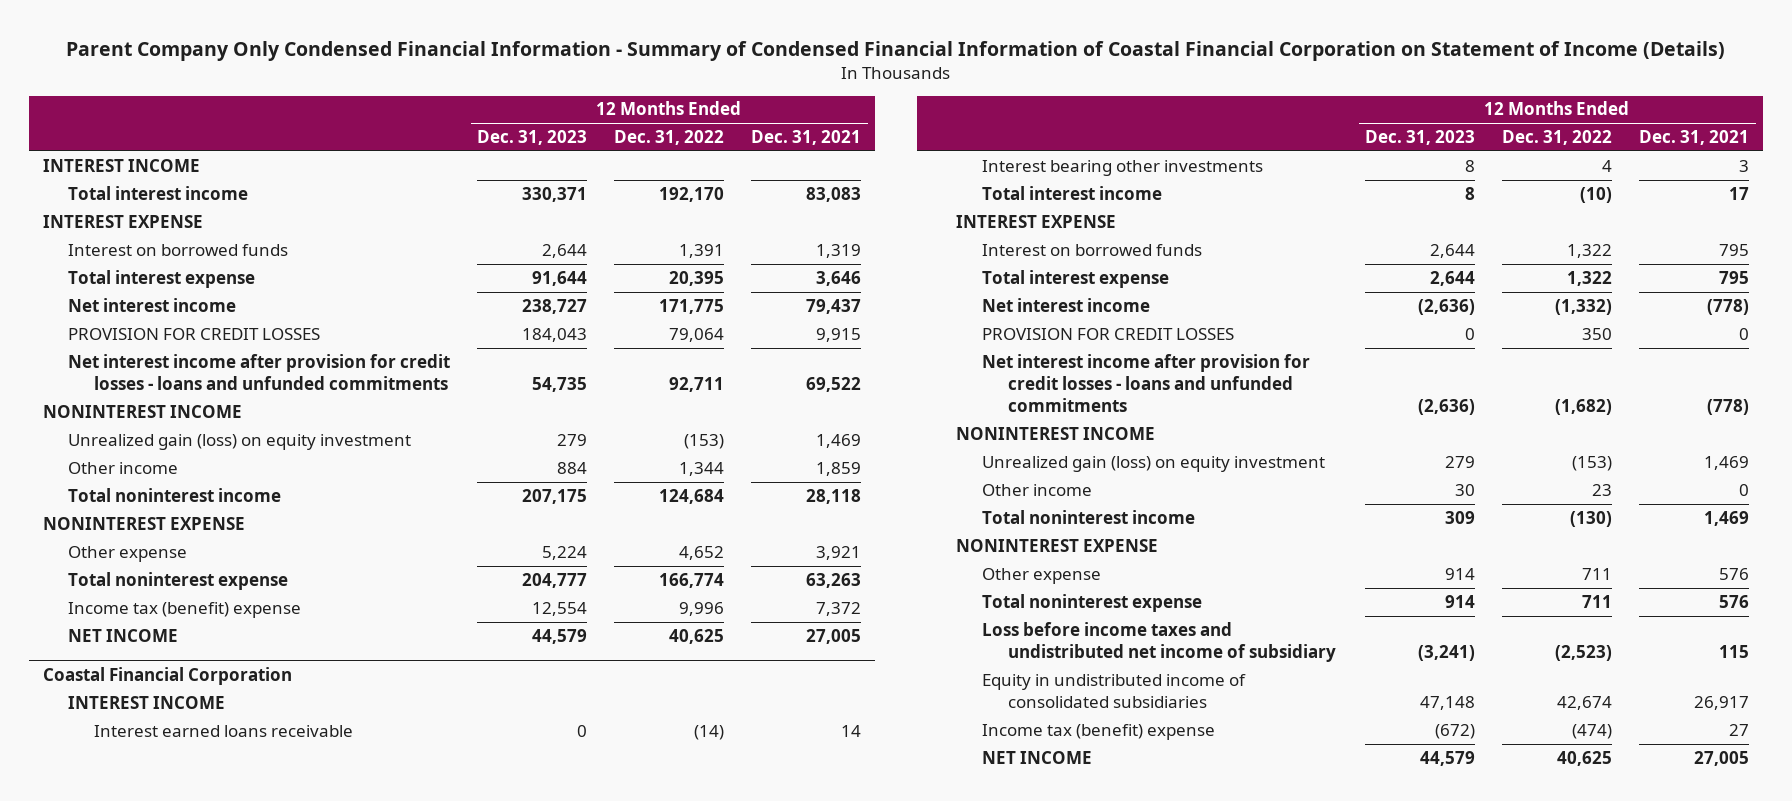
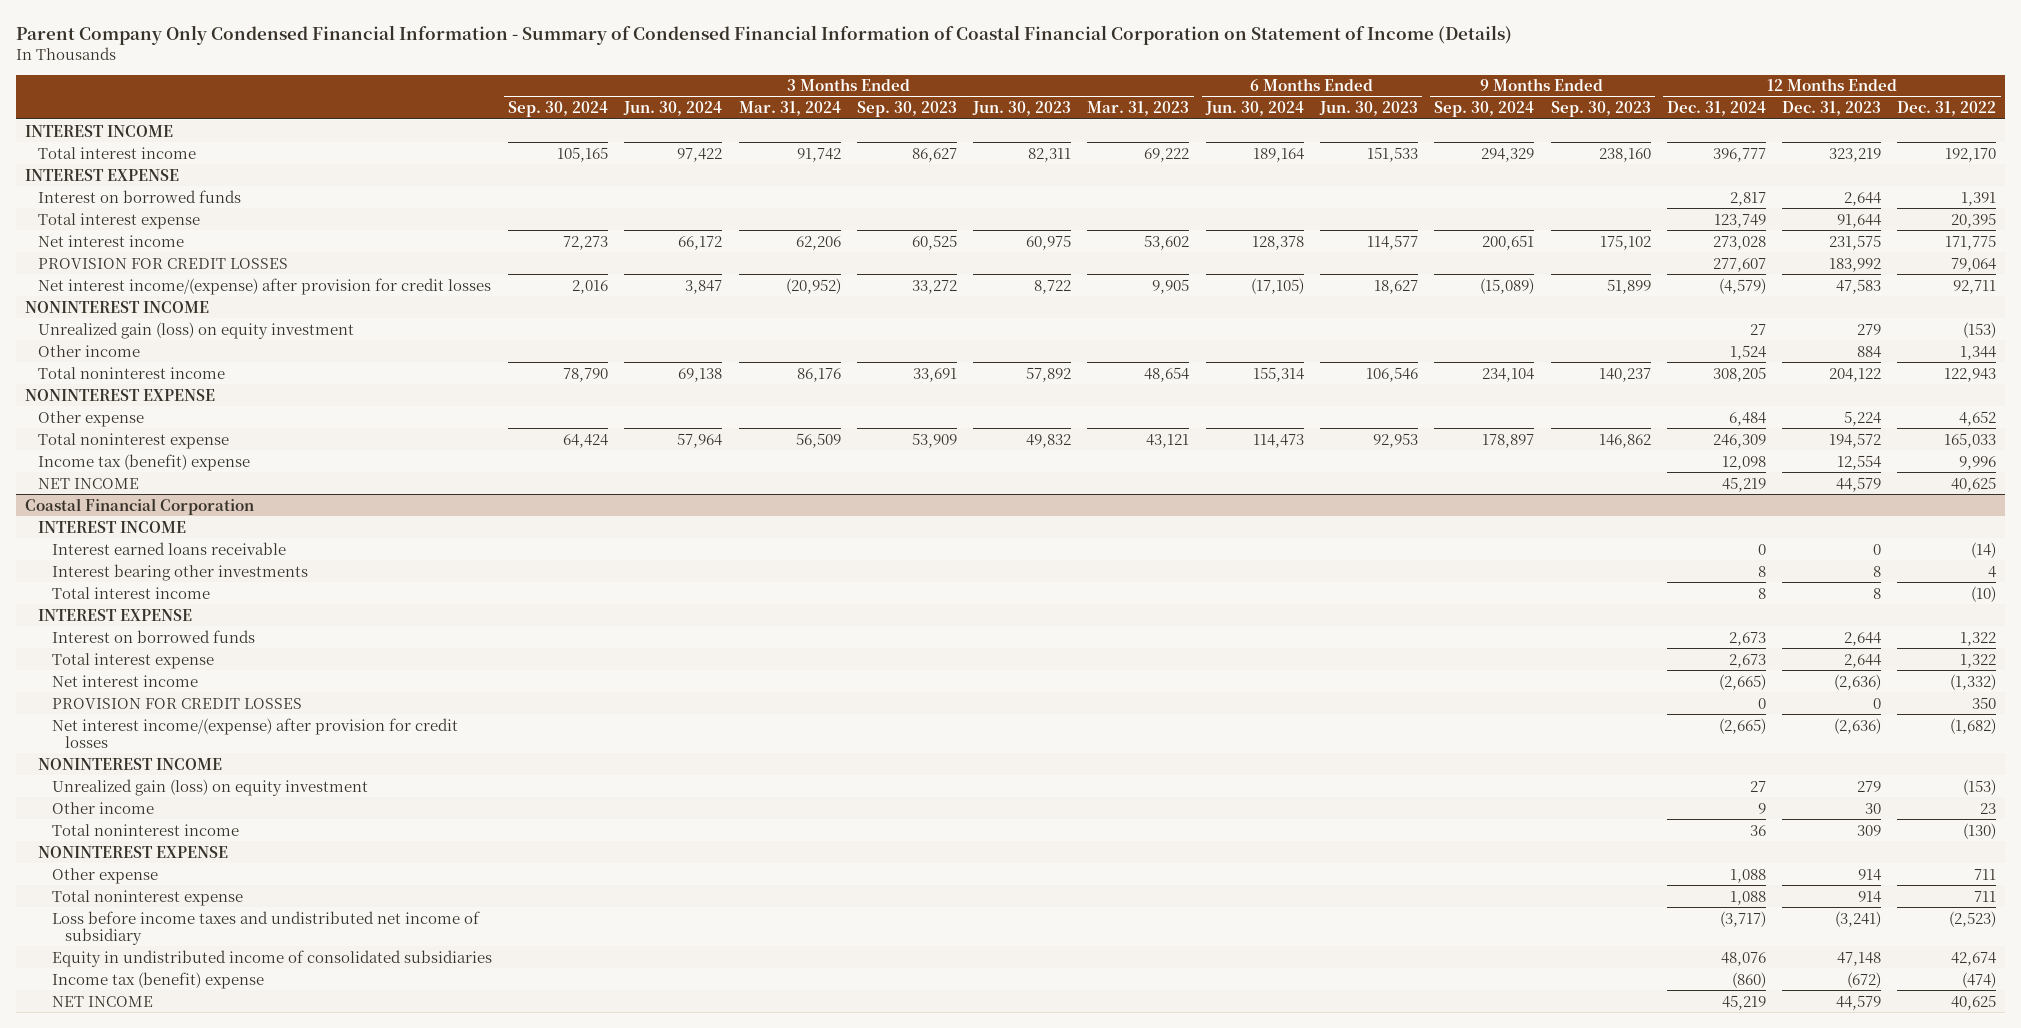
- | 12 Months Ended Dec. 31, 2023 | 12 Months Ended Dec. 31, 2022 | 12 Months Ended Dec. 31, 2021
+ | 3 Months Ended Sep. 30, 2024 | 3 Months Ended Jun. 30, 2024 | 3 Months Ended Mar. 31, 2024 | 3 Months Ended Sep. 30, 2023 | 3 Months Ended Jun. 30, 2023 | 3 Months Ended Mar. 31, 2023 | 6 Months Ended Jun. 30, 2024 | 6 Months Ended Jun. 30, 2023 | 9 Months Ended Sep. 30, 2024 | 9 Months Ended Sep. 30, 2023 | 12 Months Ended Dec. 31, 2024 | 12 Months Ended Dec. 31, 2023 | 12 Months Ended Dec. 31, 2022
- Total interest income | 330,371 | 192,170 | 83,083
+ Total interest income | 105,165 | 97,422 | 91,742 | 86,627 | 82,311 | 69,222 | 189,164 | 151,533 | 294,329 | 238,160 | 396,777 | 323,219 | 192,170
- Net interest income | 238,727 | 171,775 | 79,437
- PROVISION FOR CREDIT LOSSES | 184,043 | 79,064 | 9,915
- Net interest income after provision for credit losses - loans and unfunded commitments | 54,735 | 92,711 | 69,522
+ Net interest income | 72,273 | 66,172 | 62,206 | 60,525 | 60,975 | 53,602 | 128,378 | 114,577 | 200,651 | 175,102 | 273,028 | 231,575 | 171,775
+ PROVISION FOR CREDIT LOSSES | | | | | | | | | | | 277,607 | 183,992 | 79,064
+ Net interest income/(expense) after provision for credit losses | 2,016 | 3,847 | (20,952) | 33,272 | 8,722 | 9,905 | (17,105) | 18,627 | (15,089) | 51,899 | (4,579) | 47,583 | 92,711
- Total noninterest income | 207,175 | 124,684 | 28,118
+ Total noninterest income | 78,790 | 69,138 | 86,176 | 33,691 | 57,892 | 48,654 | 155,314 | 106,546 | 234,104 | 140,237 | 308,205 | 204,122 | 122,943
- Total noninterest expense | 204,777 | 166,774 | 63,263
+ Total noninterest expense | 64,424 | 57,964 | 56,509 | 53,909 | 49,832 | 43,121 | 114,473 | 92,953 | 178,897 | 146,862 | 246,309 | 194,572 | 165,033
@ Coastal Financial Corporation
- Net interest income after provision for credit losses - loans and unfunded commitments | (2,636) | (1,682) | (778)
+ Net interest income/(expense) after provision for credit losses | | | | | | | | | | | (2,665) | (2,636) | (1,682)

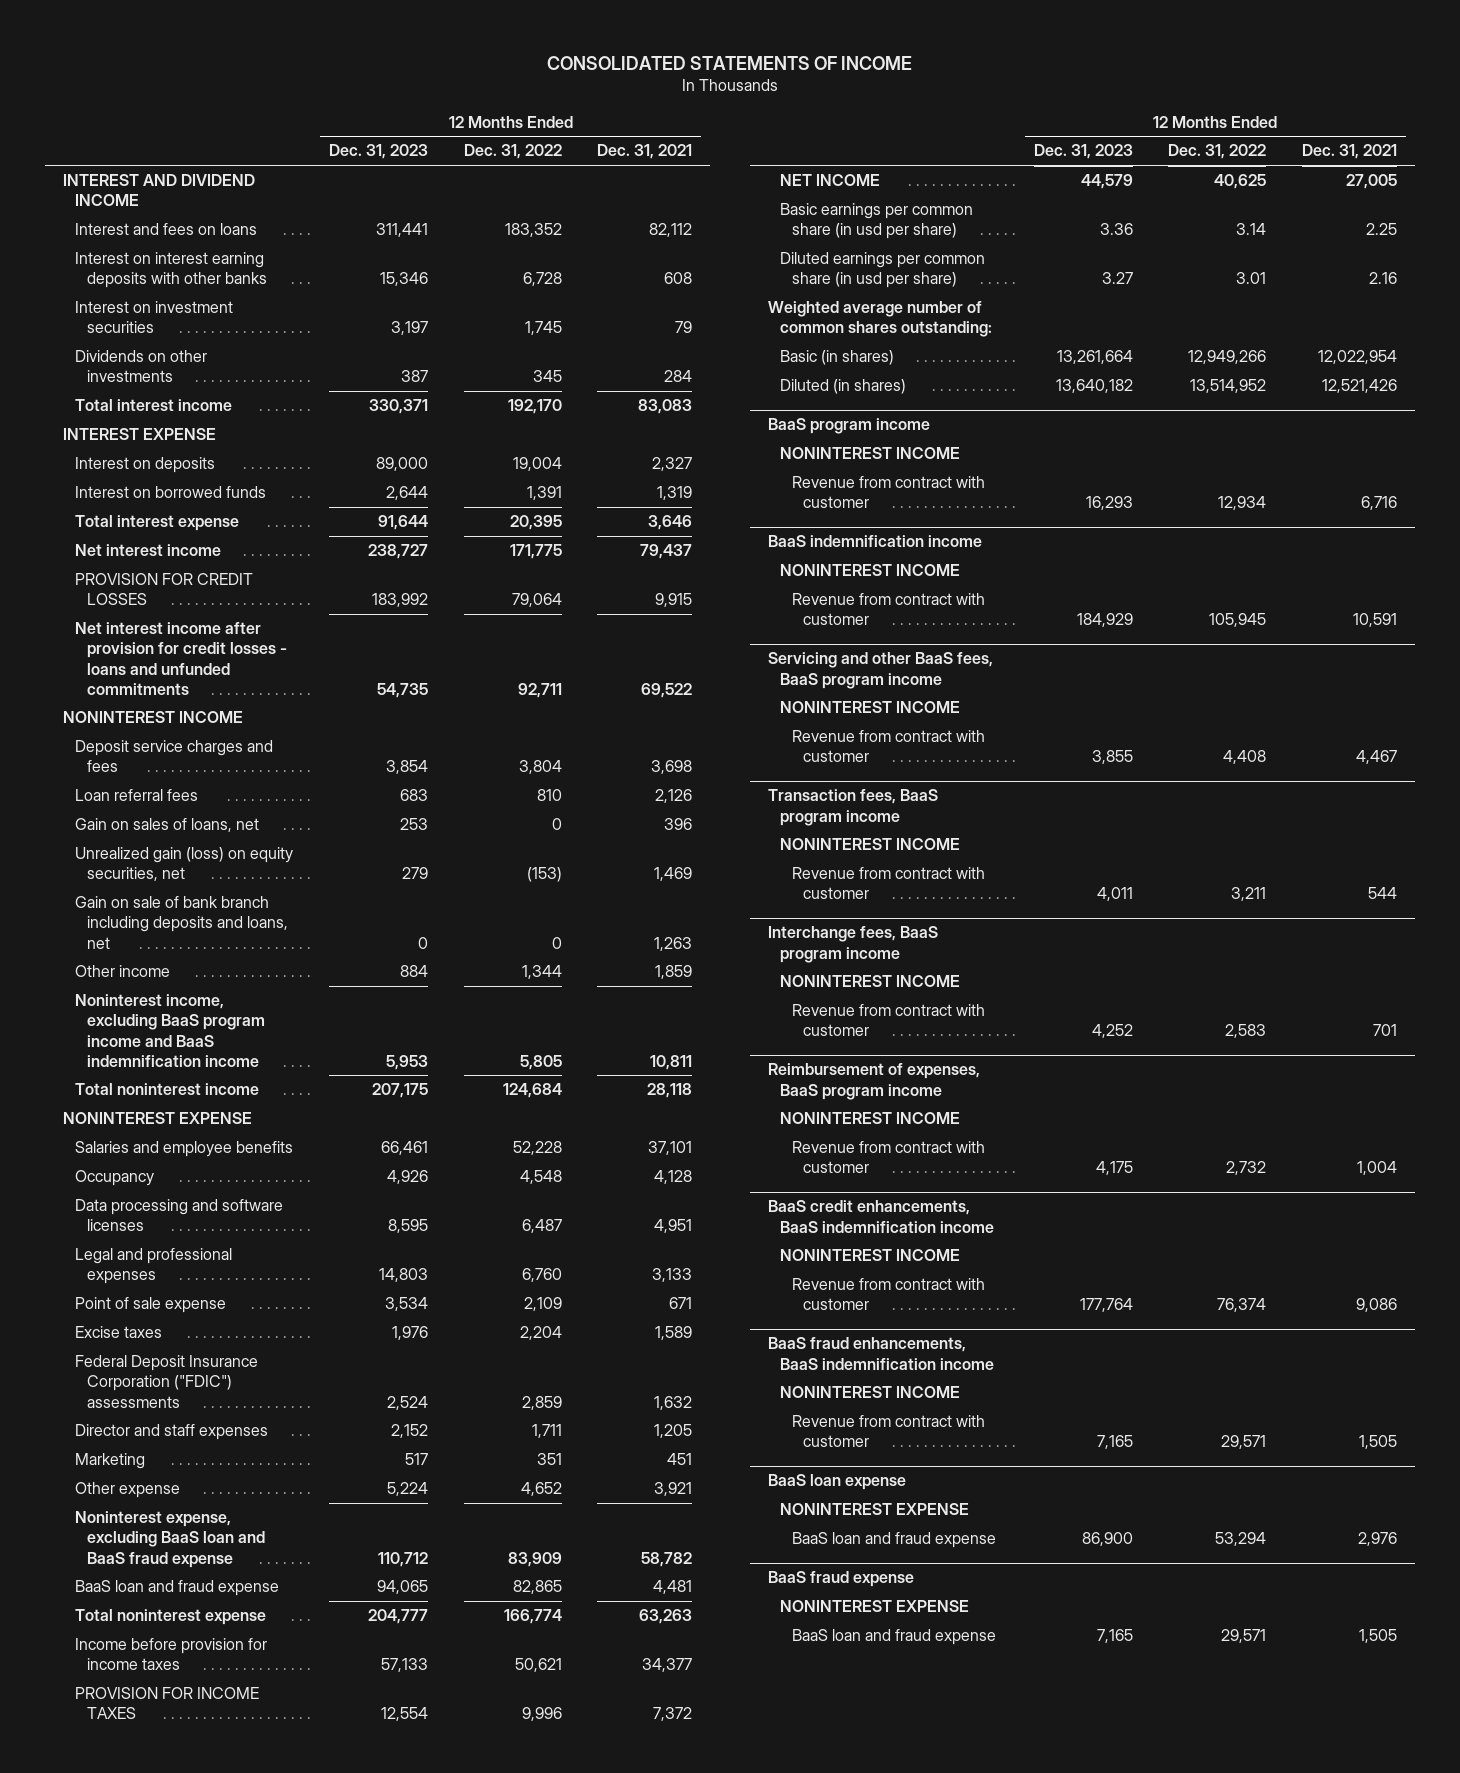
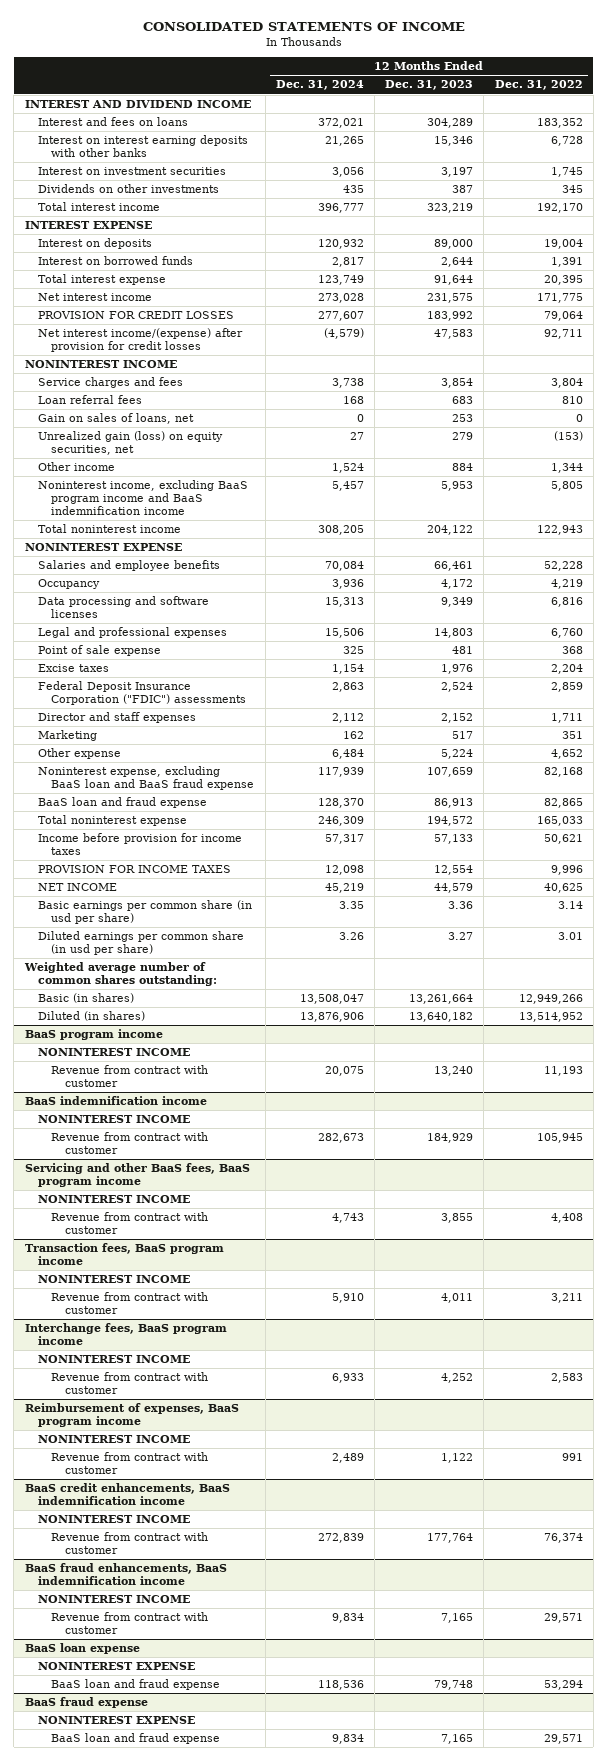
- | 12 Months Ended Dec. 31, 2023 | 12 Months Ended Dec. 31, 2022 | 12 Months Ended Dec. 31, 2021
+ | 12 Months Ended Dec. 31, 2024 | 12 Months Ended Dec. 31, 2023 | 12 Months Ended Dec. 31, 2022
- Interest and fees on loans | 311,441 | 183,352 | 82,112
+ Interest and fees on loans | 372,021 | 304,289 | 183,352
- Total interest income | 330,371 | 192,170 | 83,083
+ Total interest income | 396,777 | 323,219 | 192,170
- Net interest income | 238,727 | 171,775 | 79,437
+ Net interest income | 273,028 | 231,575 | 171,775
- Net interest income after provision for credit losses - loans and unfunded commitments | 54,735 | 92,711 | 69,522
+ Net interest income/(expense) after provision for credit losses | (4,579) | 47,583 | 92,711
- Deposit service charges and fees | 3,854 | 3,804 | 3,698
+ Service charges and fees | 3,738 | 3,854 | 3,804
- Gain on sale of bank branch including deposits and loans, net | 0 | 0 | 1,263
- Total noninterest income | 207,175 | 124,684 | 28,118
+ Total noninterest income | 308,205 | 204,122 | 122,943
- Occupancy | 4,926 | 4,548 | 4,128
- Data processing and software licenses | 8,595 | 6,487 | 4,951
+ Occupancy | 3,936 | 4,172 | 4,219
+ Data processing and software licenses | 15,313 | 9,349 | 6,816
- Point of sale expense | 3,534 | 2,109 | 671
+ Point of sale expense | 325 | 481 | 368
- Noninterest expense, excluding BaaS loan and BaaS fraud expense | 110,712 | 83,909 | 58,782
- BaaS loan and fraud expense | 94,065 | 82,865 | 4,481
- Total noninterest expense | 204,777 | 166,774 | 63,263
+ Noninterest expense, excluding BaaS loan and BaaS fraud expense | 117,939 | 107,659 | 82,168
+ BaaS loan and fraud expense | 128,370 | 86,913 | 82,865
+ Total noninterest expense | 246,309 | 194,572 | 165,033
@ BaaS program income
- Revenue from contract with customer | 16,293 | 12,934 | 6,716
+ Revenue from contract with customer | 20,075 | 13,240 | 11,193
@ Reimbursement of expenses, BaaS program income
- Revenue from contract with customer | 4,175 | 2,732 | 1,004
+ Revenue from contract with customer | 2,489 | 1,122 | 991
@ BaaS loan expense
- BaaS loan and fraud expense | 86,900 | 53,294 | 2,976
+ BaaS loan and fraud expense | 118,536 | 79,748 | 53,294

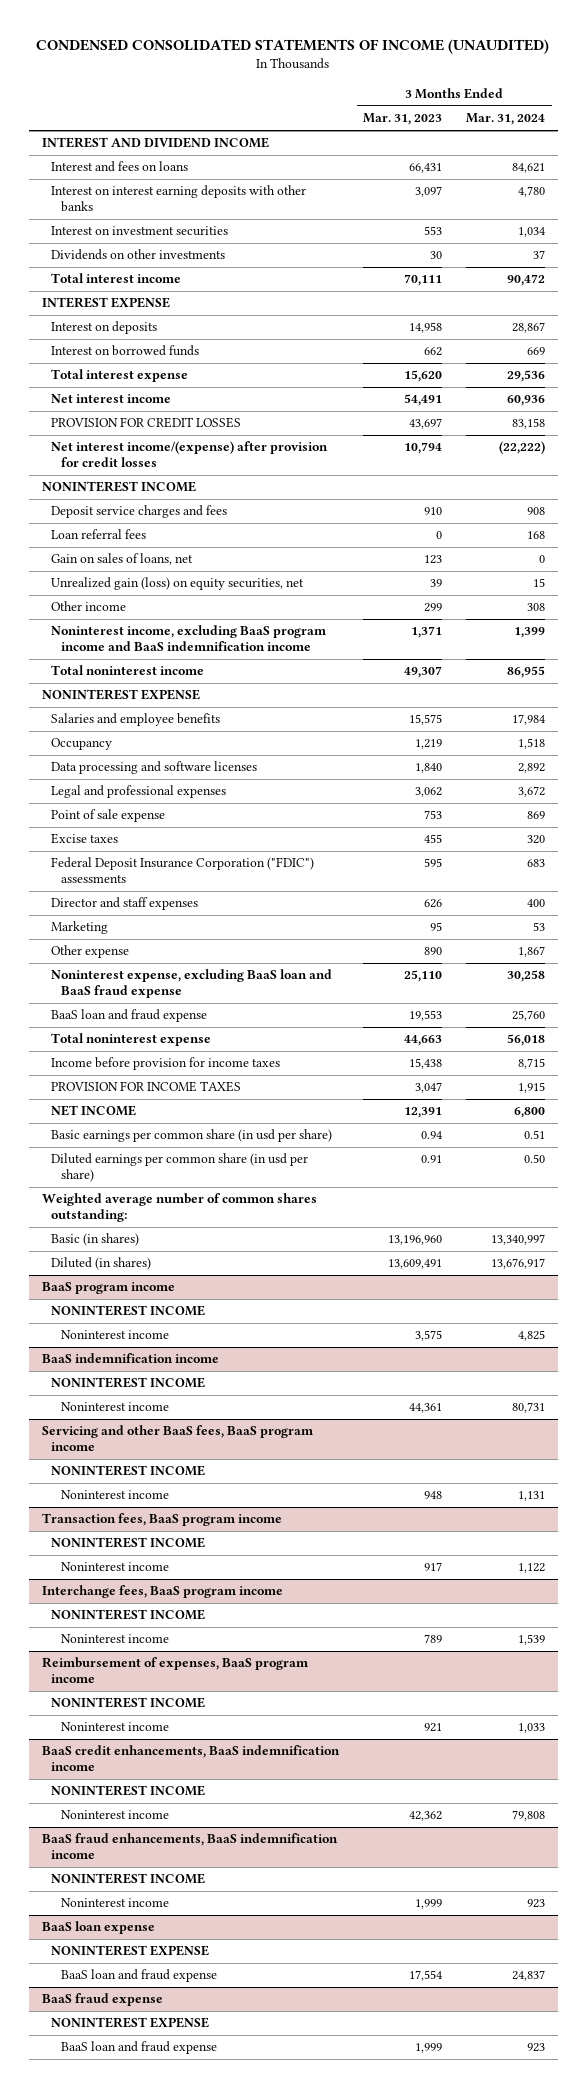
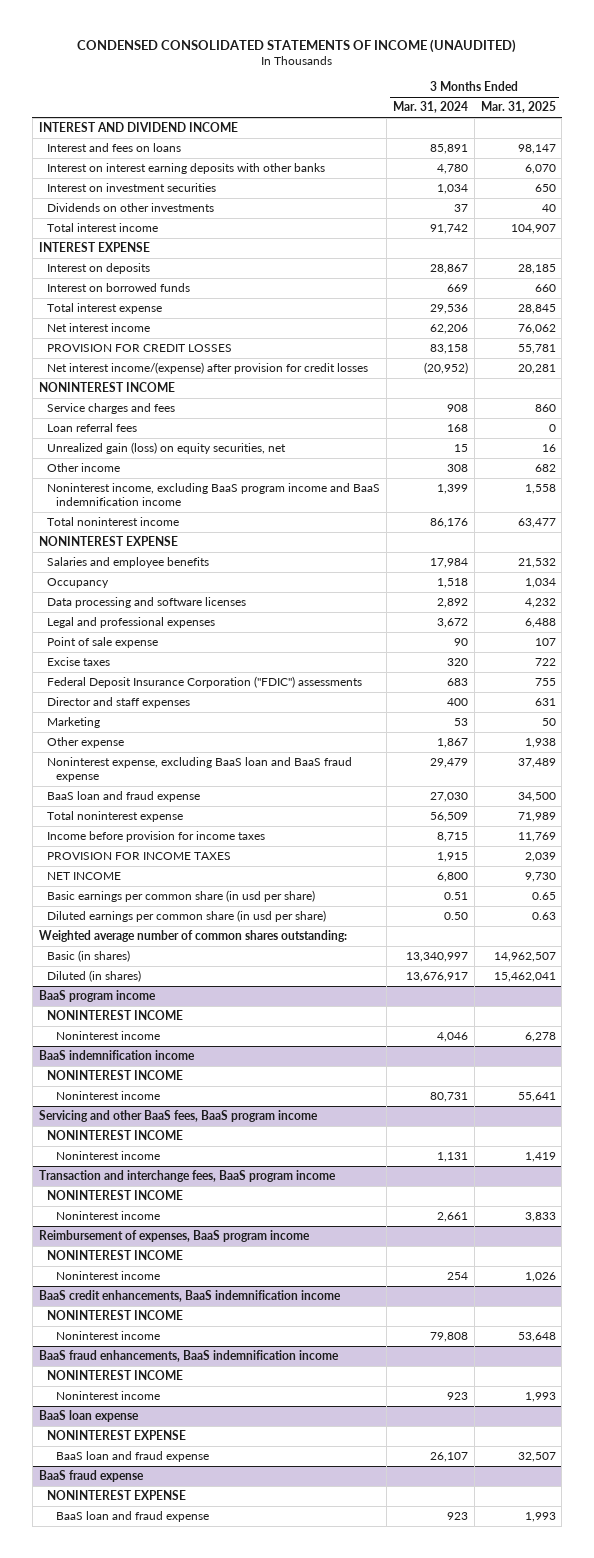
- | 3 Months Ended Mar. 31, 2023 | 3 Months Ended Mar. 31, 2024
+ | 3 Months Ended Mar. 31, 2024 | 3 Months Ended Mar. 31, 2025
- Interest and fees on loans | 66,431 | 84,621
+ Interest and fees on loans | 85,891 | 98,147
- Total interest income | 70,111 | 90,472
+ Total interest income | 91,742 | 104,907
- Net interest income | 54,491 | 60,936
+ Net interest income | 62,206 | 76,062
- Net interest income/(expense) after provision for credit losses | 10,794 | (22,222)
+ Net interest income/(expense) after provision for credit losses | (20,952) | 20,281
- Deposit service charges and fees | 910 | 908
+ Service charges and fees | 908 | 860
- Gain on sales of loans, net | 123 | 0
- Total noninterest income | 49,307 | 86,955
+ Total noninterest income | 86,176 | 63,477
- Point of sale expense | 753 | 869
+ Point of sale expense | 90 | 107
- Noninterest expense, excluding BaaS loan and BaaS fraud expense | 25,110 | 30,258
- BaaS loan and fraud expense | 19,553 | 25,760
- Total noninterest expense | 44,663 | 56,018
+ Noninterest expense, excluding BaaS loan and BaaS fraud expense | 29,479 | 37,489
+ BaaS loan and fraud expense | 27,030 | 34,500
+ Total noninterest expense | 56,509 | 71,989
@ BaaS program income
- Noninterest income | 3,575 | 4,825
+ Noninterest income | 4,046 | 6,278
- Transaction fees, BaaS program income
- NONINTEREST INCOME
- Noninterest income | 917 | 1,122
- Interchange fees, BaaS program income
+ Transaction and interchange fees, BaaS program income
- Noninterest income | 789 | 1,539
+ Noninterest income | 2,661 | 3,833
@ Reimbursement of expenses, BaaS program income
- Noninterest income | 921 | 1,033
+ Noninterest income | 254 | 1,026
@ BaaS loan expense
- BaaS loan and fraud expense | 17,554 | 24,837
+ BaaS loan and fraud expense | 26,107 | 32,507

